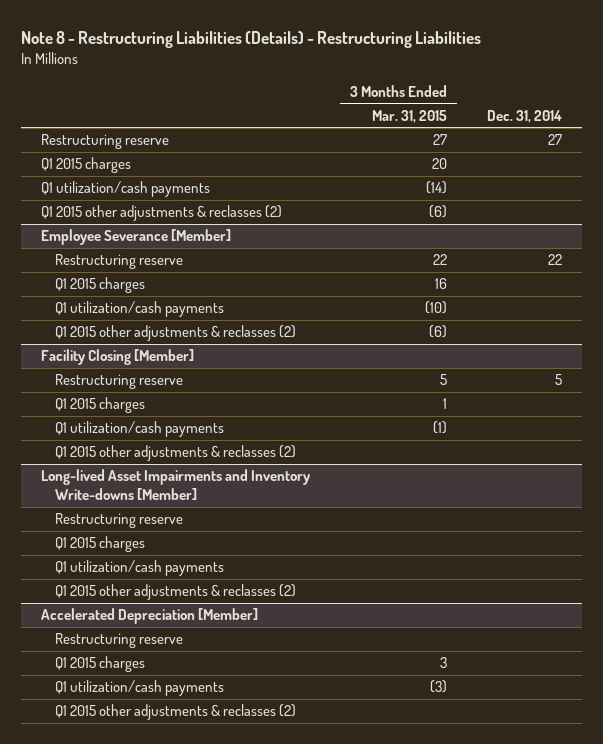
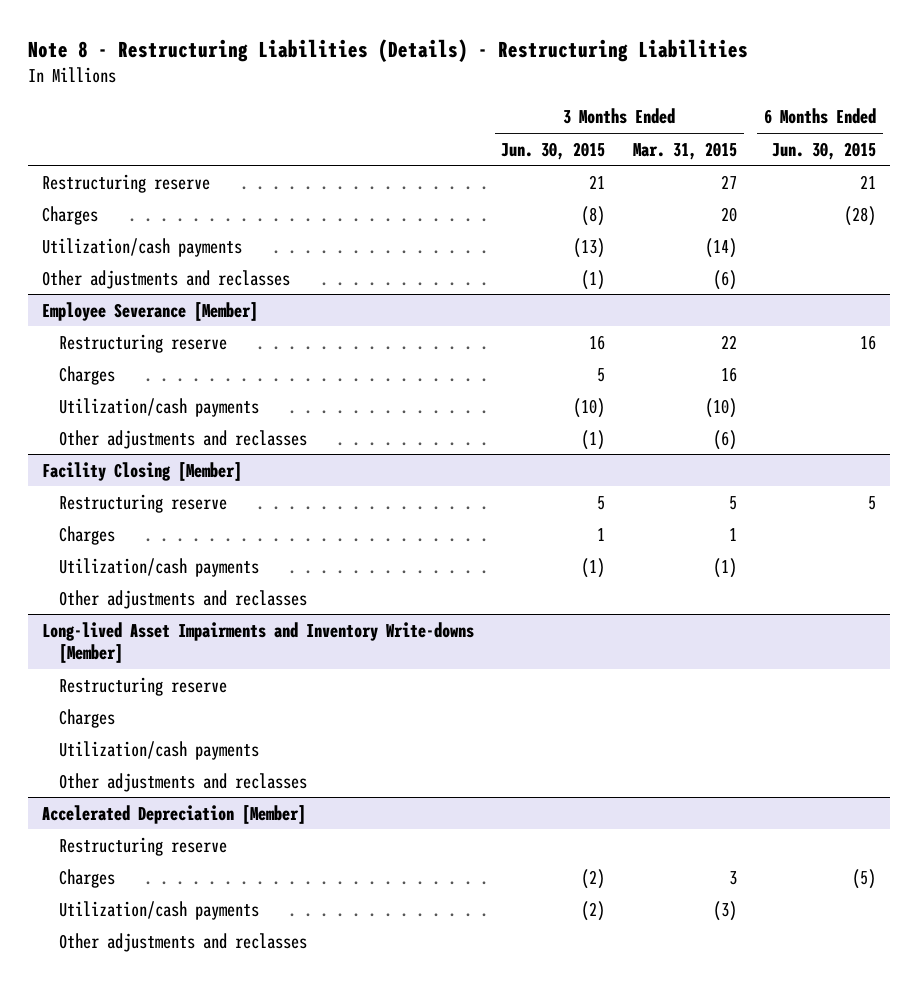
- | 3 Months Ended Mar. 31, 2015 | Dec. 31, 2014
+ | 3 Months Ended Jun. 30, 2015 | 3 Months Ended Mar. 31, 2015 | 6 Months Ended Jun. 30, 2015
- Q1 2015 charges | 20 |
- Q1 utilization/cash payments | (14) |
- Q1 2015 other adjustments & reclasses (2) | (6) |
+ Charges | (8) | 20 | (28)
+ Utilization/cash payments | (13) | (14) |
+ Other adjustments and reclasses | (1) | (6) |
@ Employee Severance [Member]
- Q1 2015 charges | 16 |
- Q1 utilization/cash payments | (10) |
- Q1 2015 other adjustments & reclasses (2) | (6) |
+ Charges | 5 | 16 |
+ Utilization/cash payments | (10) | (10) |
+ Other adjustments and reclasses | (1) | (6) |
@ Facility Closing [Member]
- Q1 2015 charges | 1 |
- Q1 utilization/cash payments | (1) |
- Q1 2015 other adjustments & reclasses (2)
+ Charges | 1 | 1 |
+ Utilization/cash payments | (1) | (1) |
+ Other adjustments and reclasses
@ Long-lived Asset Impairments and Inventory Write-downs [Member]
- Q1 2015 charges
- Q1 utilization/cash payments
- Q1 2015 other adjustments & reclasses (2)
+ Charges
+ Utilization/cash payments
+ Other adjustments and reclasses
@ Accelerated Depreciation [Member]
- Q1 2015 charges | 3 |
- Q1 utilization/cash payments | (3) |
- Q1 2015 other adjustments & reclasses (2)
+ Charges | (2) | 3 | (5)
+ Utilization/cash payments | (2) | (3) |
+ Other adjustments and reclasses

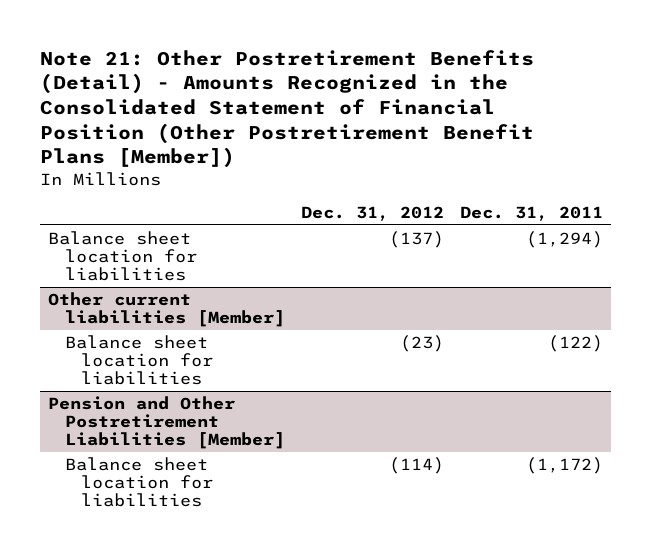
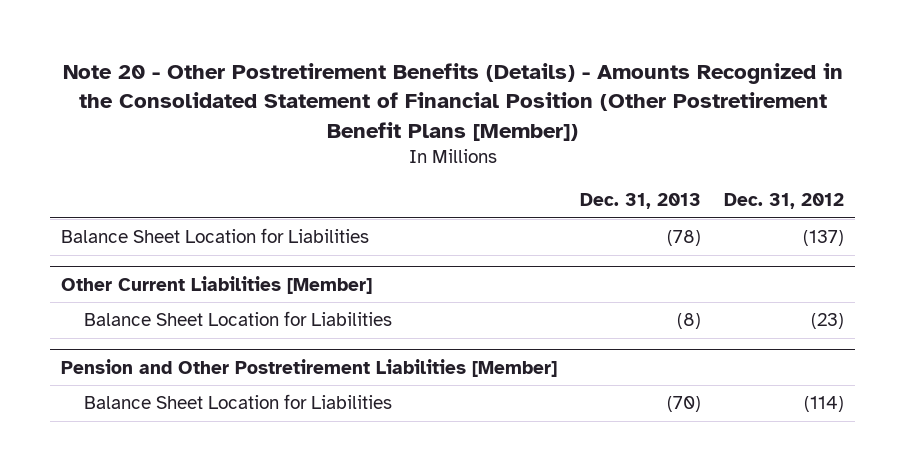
- Note 21: Other Postretirement Benefits (Detail) - Amounts Recognized in the Consolidated Statement of Financial Position (Other Postretirement Benefit Plans [Member])
+ Note 20 - Other Postretirement Benefits (Details) - Amounts Recognized in the Consolidated Statement of Financial Position (Other Postretirement Benefit Plans [Member])
- | Dec. 31, 2012 | Dec. 31, 2011
+ | Dec. 31, 2013 | Dec. 31, 2012
- Balance sheet location for liabilities | (137) | (1,294)
- Other current liabilities [Member]
- Balance sheet location for liabilities | (23) | (122)
+ Balance Sheet Location for Liabilities | (78) | (137)
+ Other Current Liabilities [Member]
+ Balance Sheet Location for Liabilities | (8) | (23)
@ Pension and Other Postretirement Liabilities [Member]
- Balance sheet location for liabilities | (114) | (1,172)
+ Balance Sheet Location for Liabilities | (70) | (114)

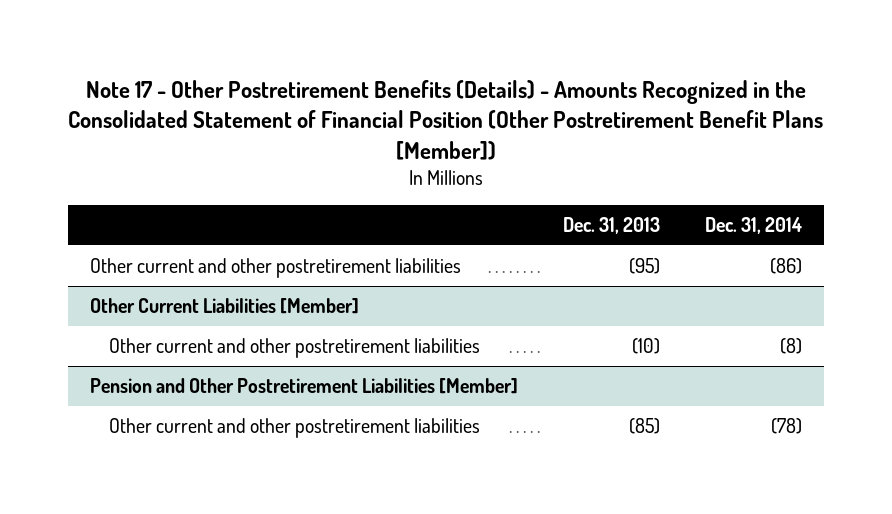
- Note 20 - Other Postretirement Benefits (Details) - Amounts Recognized in the Consolidated Statement of Financial Position (Other Postretirement Benefit Plans [Member])
+ Note 17 - Other Postretirement Benefits (Details) - Amounts Recognized in the Consolidated Statement of Financial Position (Other Postretirement Benefit Plans [Member])
- | Dec. 31, 2013 | Dec. 31, 2012
+ | Dec. 31, 2013 | Dec. 31, 2014
- Balance Sheet Location for Liabilities | (78) | (137)
+ Other current and other postretirement liabilities | (95) | (86)
@ Other Current Liabilities [Member]
- Balance Sheet Location for Liabilities | (8) | (23)
+ Other current and other postretirement liabilities | (10) | (8)
@ Pension and Other Postretirement Liabilities [Member]
- Balance Sheet Location for Liabilities | (70) | (114)
+ Other current and other postretirement liabilities | (85) | (78)

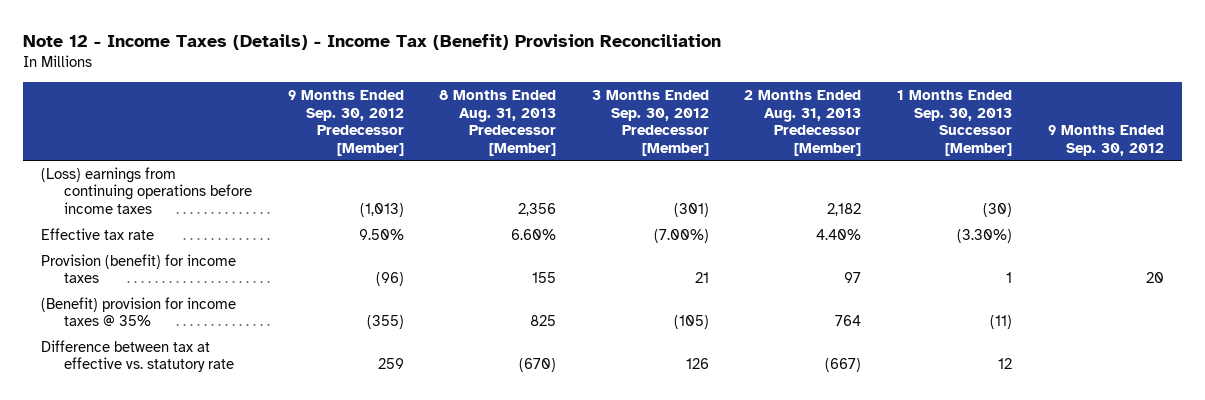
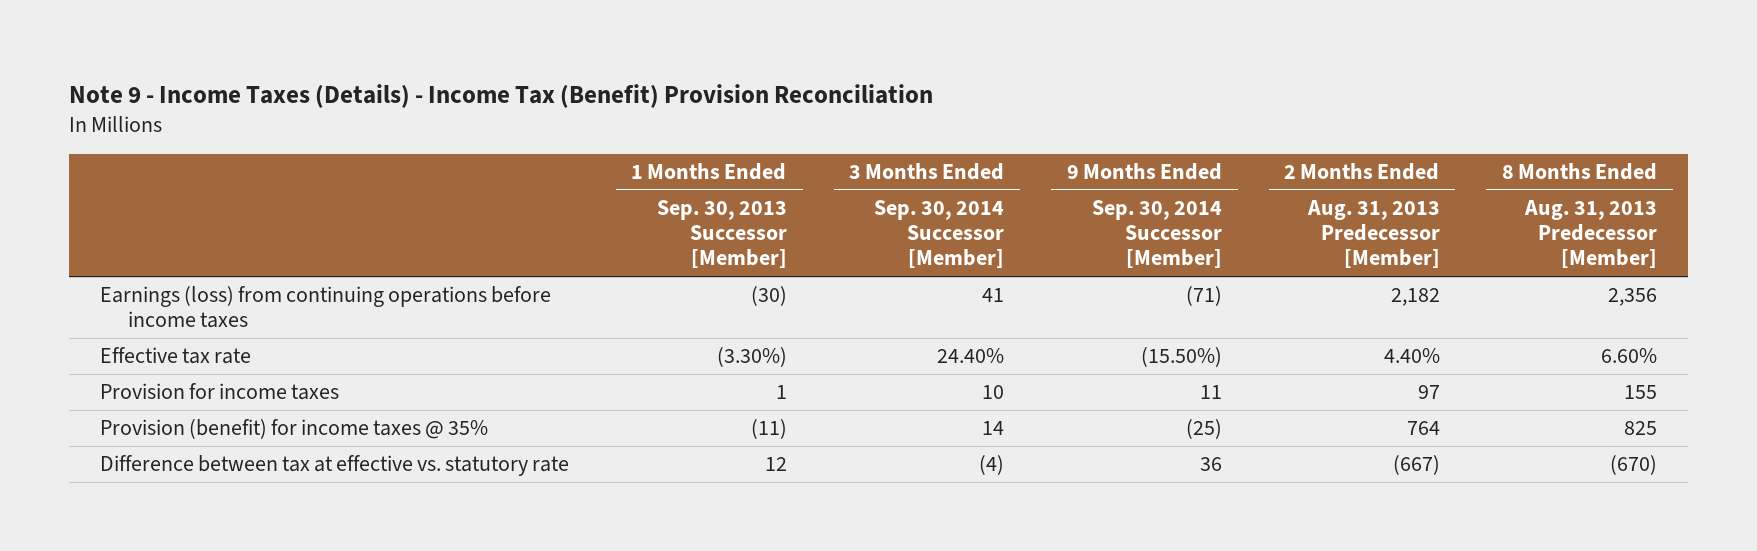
- Note 12 - Income Taxes (Details) - Income Tax (Benefit) Provision Reconciliation
+ Note 9 - Income Taxes (Details) - Income Tax (Benefit) Provision Reconciliation
- | 9 Months Ended Sep. 30, 2012 Predecessor [Member] | 8 Months Ended Aug. 31, 2013 Predecessor [Member] | 3 Months Ended Sep. 30, 2012 Predecessor [Member] | 2 Months Ended Aug. 31, 2013 Predecessor [Member] | 1 Months Ended Sep. 30, 2013 Successor [Member] | 9 Months Ended Sep. 30, 2012
+ | 1 Months Ended Sep. 30, 2013 Successor [Member] | 3 Months Ended Sep. 30, 2014 Successor [Member] | 9 Months Ended Sep. 30, 2014 Successor [Member] | 2 Months Ended Aug. 31, 2013 Predecessor [Member] | 8 Months Ended Aug. 31, 2013 Predecessor [Member]
- (Loss) earnings from continuing operations before income taxes | (1,013) | 2,356 | (301) | 2,182 | (30) |
+ Earnings (loss) from continuing operations before income taxes | (30) | 41 | (71) | 2,182 | 2,356
- Provision (benefit) for income taxes | (96) | 155 | 21 | 97 | 1 | 20
- (Benefit) provision for income taxes @ 35% | (355) | 825 | (105) | 764 | (11) |
+ Provision for income taxes | 1 | 10 | 11 | 97 | 155
+ Provision (benefit) for income taxes @ 35% | (11) | 14 | (25) | 764 | 825

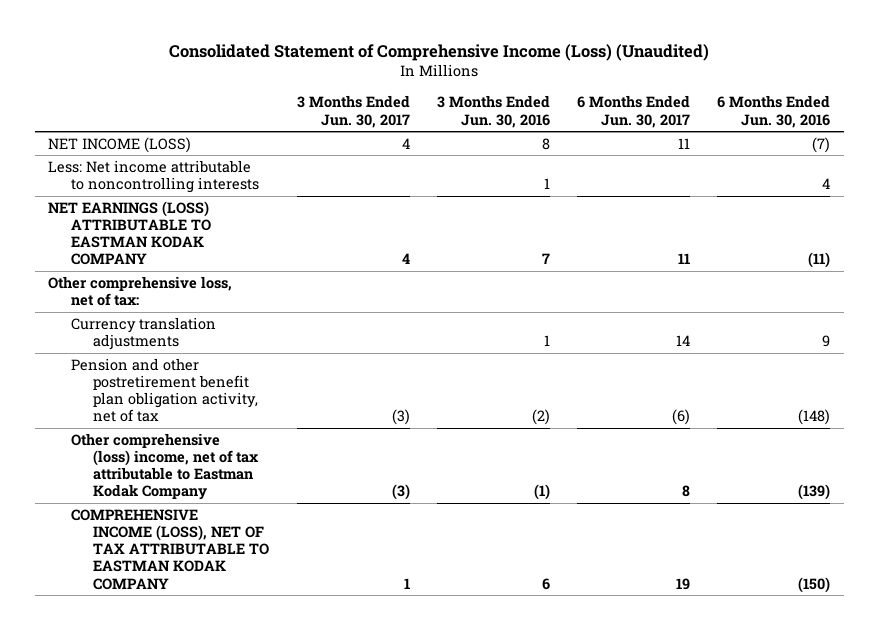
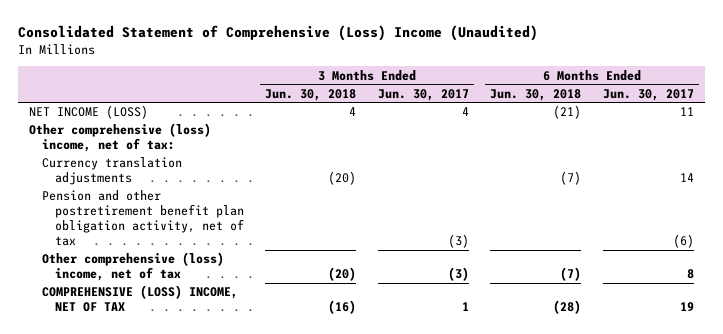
- Consolidated Statement of Comprehensive Income (Loss) (Unaudited)
+ Consolidated Statement of Comprehensive (Loss) Income (Unaudited)
- | 3 Months Ended Jun. 30, 2017 | 3 Months Ended Jun. 30, 2016 | 6 Months Ended Jun. 30, 2017 | 6 Months Ended Jun. 30, 2016
+ | 3 Months Ended Jun. 30, 2018 | 3 Months Ended Jun. 30, 2017 | 6 Months Ended Jun. 30, 2018 | 6 Months Ended Jun. 30, 2017
- Less: Net income attributable to noncontrolling interests | | 1 | | 4
- NET EARNINGS (LOSS) ATTRIBUTABLE TO EASTMAN KODAK COMPANY | 4 | 7 | 11 | (11)
- Other comprehensive loss, net of tax:
+ Other comprehensive (loss) income, net of tax:
- Other comprehensive (loss) income, net of tax attributable to Eastman Kodak Company | (3) | (1) | 8 | (139)
- COMPREHENSIVE INCOME (LOSS), NET OF TAX ATTRIBUTABLE TO EASTMAN KODAK COMPANY | 1 | 6 | 19 | (150)
+ Other comprehensive (loss) income, net of tax | (20) | (3) | (7) | 8
+ COMPREHENSIVE (LOSS) INCOME, NET OF TAX | (16) | 1 | (28) | 19

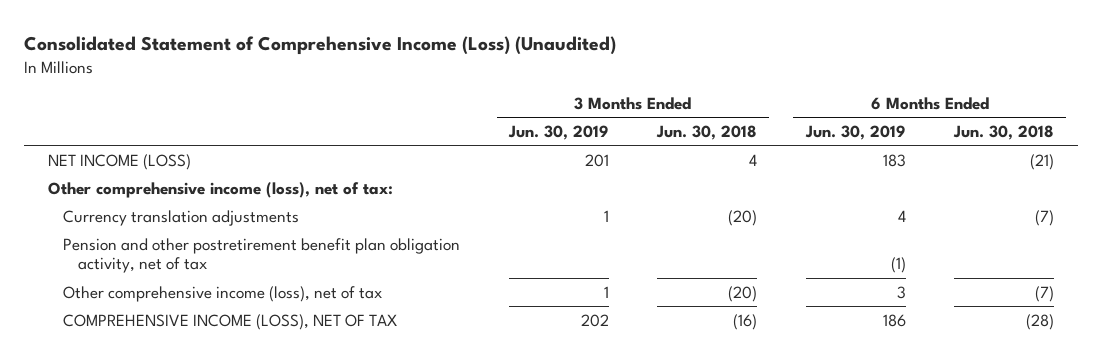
- Consolidated Statement of Comprehensive (Loss) Income (Unaudited)
+ Consolidated Statement of Comprehensive Income (Loss) (Unaudited)
- | 3 Months Ended Jun. 30, 2018 | 3 Months Ended Jun. 30, 2017 | 6 Months Ended Jun. 30, 2018 | 6 Months Ended Jun. 30, 2017
+ | 3 Months Ended Jun. 30, 2019 | 3 Months Ended Jun. 30, 2018 | 6 Months Ended Jun. 30, 2019 | 6 Months Ended Jun. 30, 2018
- Other comprehensive (loss) income, net of tax:
+ Other comprehensive income (loss), net of tax:
- Other comprehensive (loss) income, net of tax | (20) | (3) | (7) | 8
- COMPREHENSIVE (LOSS) INCOME, NET OF TAX | (16) | 1 | (28) | 19
+ Other comprehensive income (loss), net of tax | 1 | (20) | 3 | (7)
+ COMPREHENSIVE INCOME (LOSS), NET OF TAX | 202 | (16) | 186 | (28)

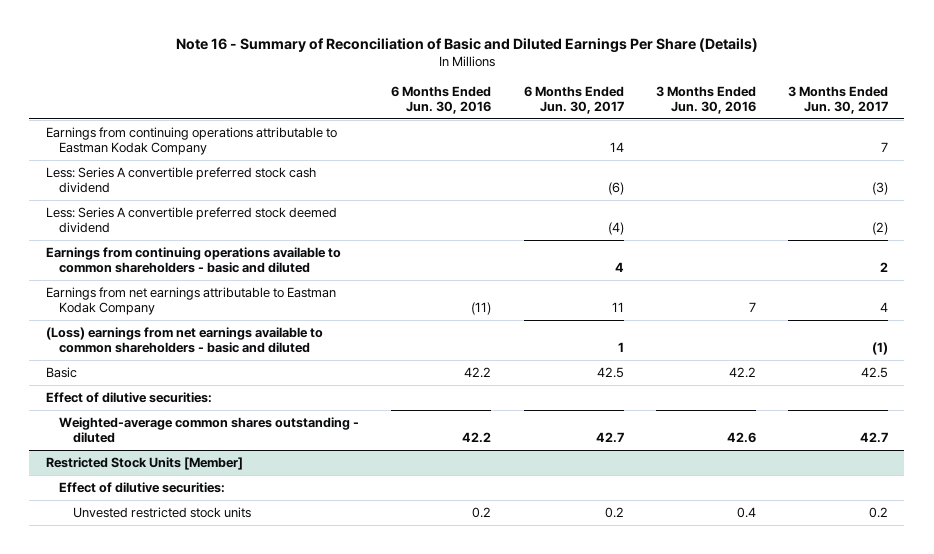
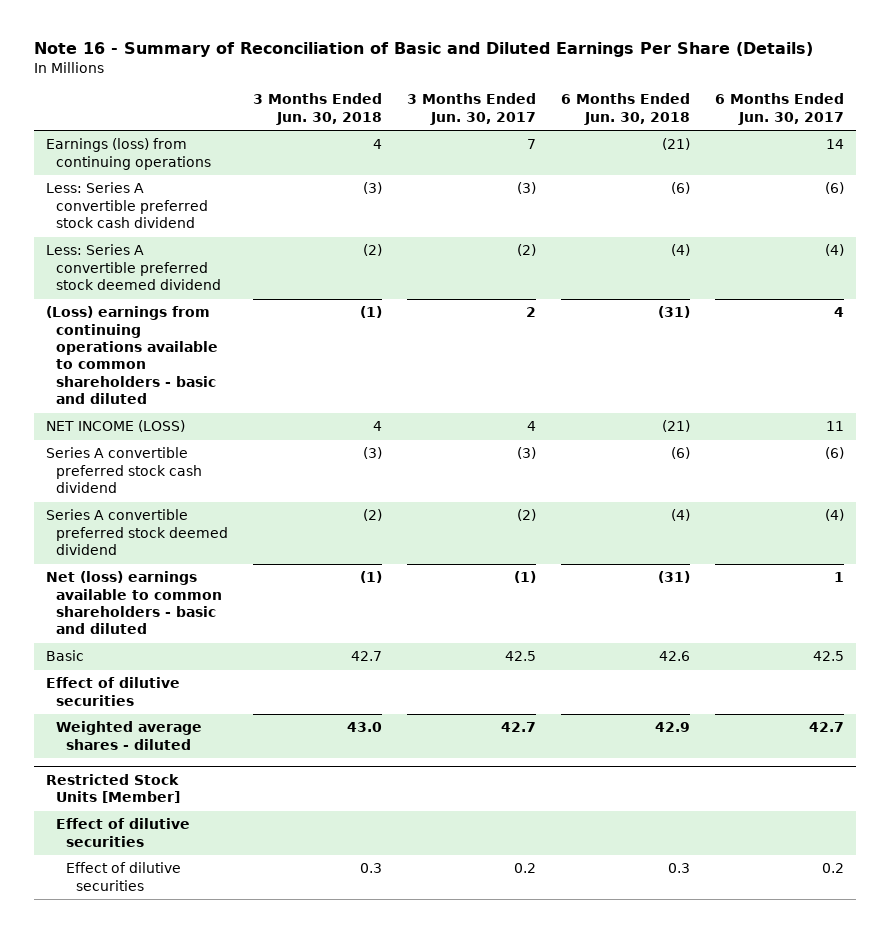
- | 6 Months Ended Jun. 30, 2016 | 6 Months Ended Jun. 30, 2017 | 3 Months Ended Jun. 30, 2016 | 3 Months Ended Jun. 30, 2017
+ | 3 Months Ended Jun. 30, 2018 | 3 Months Ended Jun. 30, 2017 | 6 Months Ended Jun. 30, 2018 | 6 Months Ended Jun. 30, 2017
- Earnings from continuing operations attributable to Eastman Kodak Company | | 14 | | 7
+ Earnings (loss) from continuing operations | 4 | 7 | (21) | 14
- Earnings from continuing operations available to common shareholders - basic and diluted | | 4 | | 2
- Earnings from net earnings attributable to Eastman Kodak Company | (11) | 11 | 7 | 4
- (Loss) earnings from net earnings available to common shareholders - basic and diluted | | 1 | | (1)
+ (Loss) earnings from continuing operations available to common shareholders - basic and diluted | (1) | 2 | (31) | 4
+ NET INCOME (LOSS) | 4 | 4 | (21) | 11
+ Series A convertible preferred stock cash dividend | (3) | (3) | (6) | (6)
+ Series A convertible preferred stock deemed dividend | (2) | (2) | (4) | (4)
+ Net (loss) earnings available to common shareholders - basic and diluted | (1) | (1) | (31) | 1
- Effect of dilutive securities:
- Weighted-average common shares outstanding - diluted | 42.2 | 42.7 | 42.6 | 42.7
+ Effect of dilutive securities
+ Weighted average shares - diluted | 43.0 | 42.7 | 42.9 | 42.7
@ Restricted Stock Units [Member]
- Effect of dilutive securities:
- Unvested restricted stock units | 0.2 | 0.2 | 0.4 | 0.2
+ Effect of dilutive securities
+ Effect of dilutive securities | 0.3 | 0.2 | 0.3 | 0.2

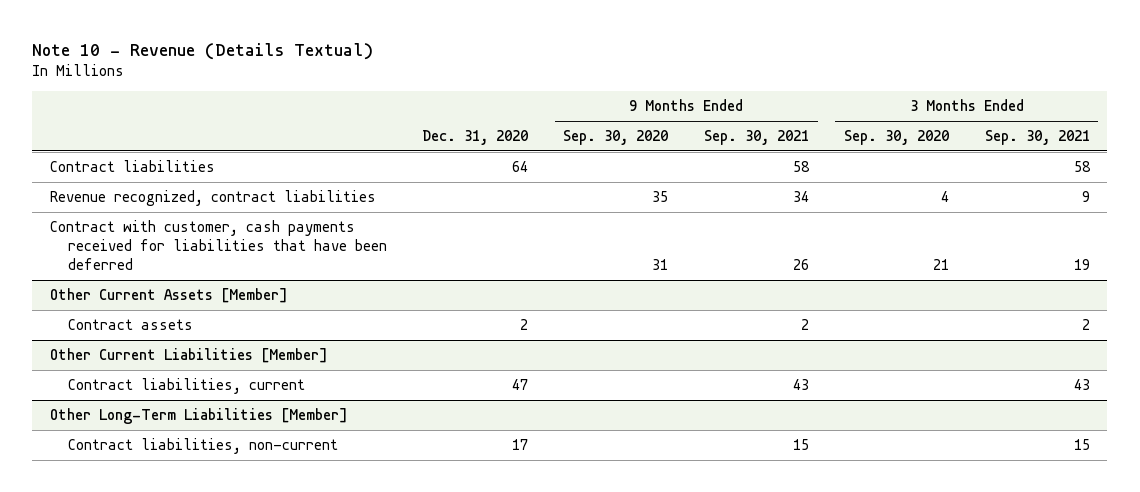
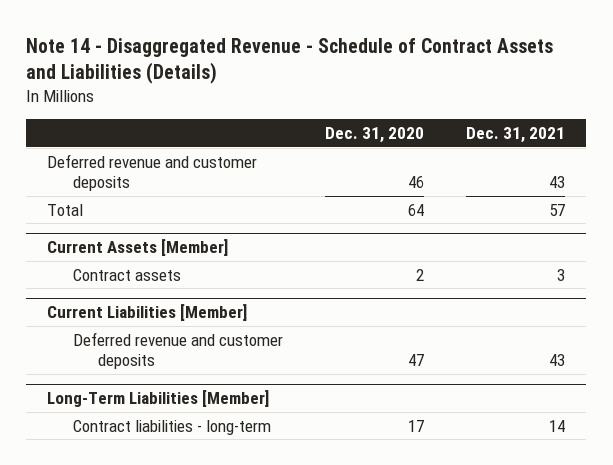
- Note 10 - Revenue (Details Textual)
+ Note 14 - Disaggregated Revenue - Schedule of Contract Assets and Liabilities (Details)
- | Dec. 31, 2020 | 9 Months Ended Sep. 30, 2020 | 9 Months Ended Sep. 30, 2021 | 3 Months Ended Sep. 30, 2020 | 3 Months Ended Sep. 30, 2021
+ | Dec. 31, 2020 | Dec. 31, 2021
- Contract liabilities | 64 | | 58 | | 58
- Revenue recognized, contract liabilities | | 35 | 34 | 4 | 9
- Contract with customer, cash payments received for liabilities that have been deferred | | 31 | 26 | 21 | 19
- Other Current Assets [Member]
+ Deferred revenue and customer deposits | 46 | 43
+ Total | 64 | 57
+ Current Assets [Member]
- Other Current Liabilities [Member]
- Contract liabilities, current | 47 | | 43 | | 43
- Other Long-Term Liabilities [Member]
- Contract liabilities, non-current | 17 | | 15 | | 15
+ Current Liabilities [Member]
+ Deferred revenue and customer deposits | 47 | 43
+ Long-Term Liabilities [Member]
+ Contract liabilities - long-term | 17 | 14

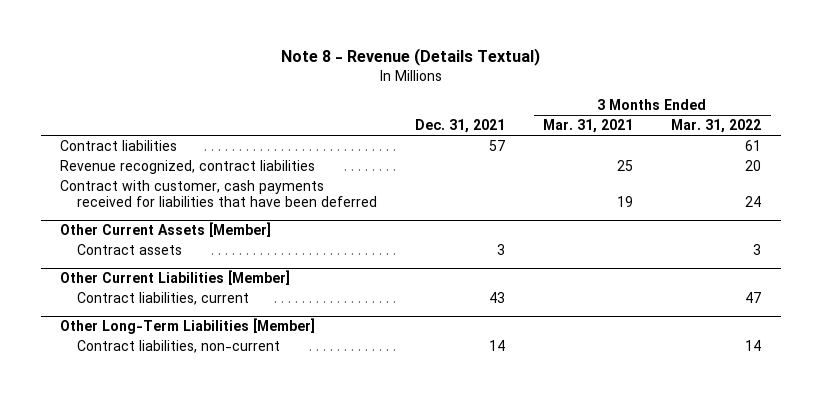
- Note 14 - Disaggregated Revenue - Schedule of Contract Assets and Liabilities (Details)
+ Note 8 - Revenue (Details Textual)
- | Dec. 31, 2020 | Dec. 31, 2021
+ | Dec. 31, 2021 | 3 Months Ended Mar. 31, 2021 | 3 Months Ended Mar. 31, 2022
- Deferred revenue and customer deposits | 46 | 43
- Total | 64 | 57
- Current Assets [Member]
+ Contract liabilities | 57 | | 61
+ Revenue recognized, contract liabilities | | 25 | 20
+ Contract with customer, cash payments received for liabilities that have been deferred | | 19 | 24
+ Other Current Assets [Member]
- Current Liabilities [Member]
- Deferred revenue and customer deposits | 47 | 43
- Long-Term Liabilities [Member]
- Contract liabilities - long-term | 17 | 14
+ Other Current Liabilities [Member]
+ Contract liabilities, current | 43 | | 47
+ Other Long-Term Liabilities [Member]
+ Contract liabilities, non-current | 14 | | 14

